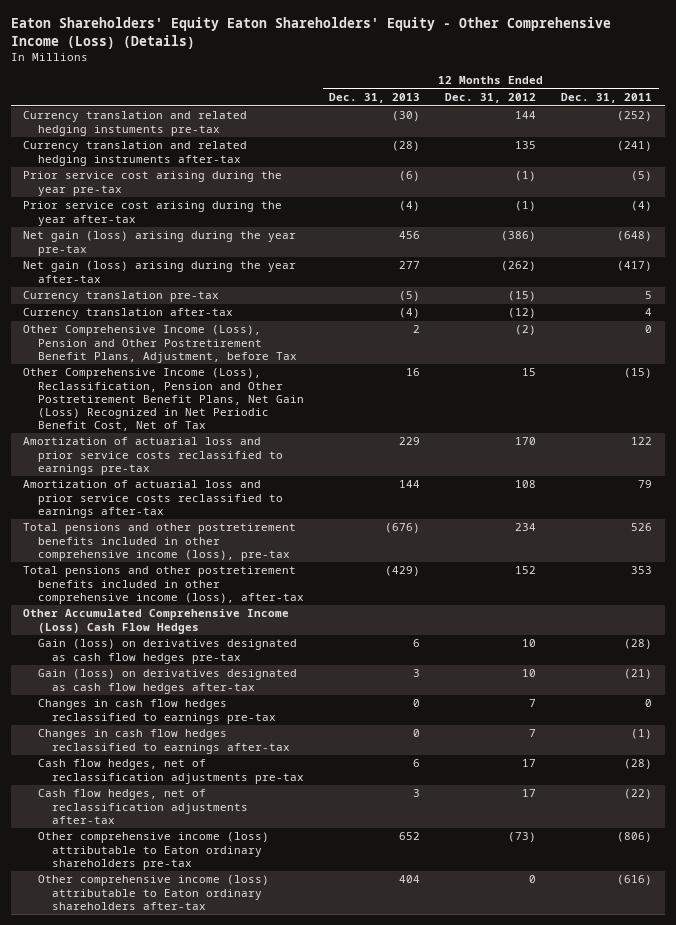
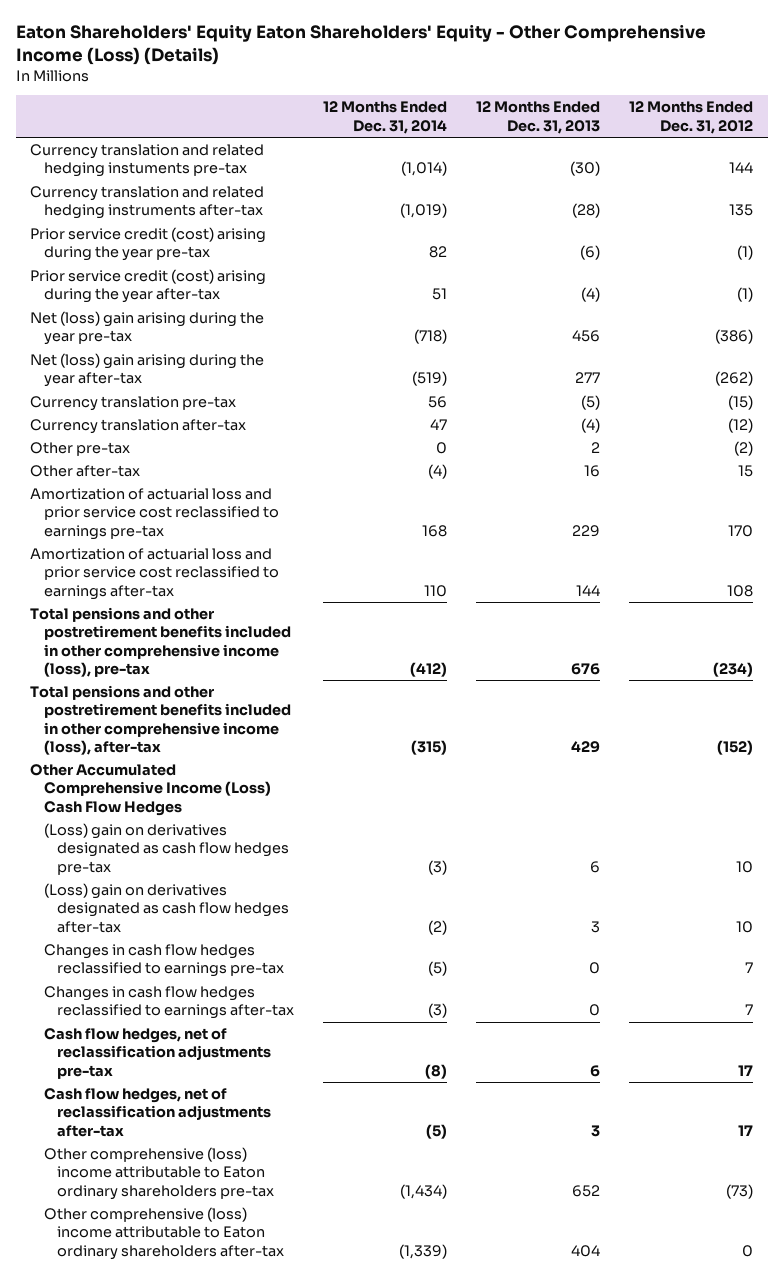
- | 12 Months Ended Dec. 31, 2013 | 12 Months Ended Dec. 31, 2012 | 12 Months Ended Dec. 31, 2011
+ | 12 Months Ended Dec. 31, 2014 | 12 Months Ended Dec. 31, 2013 | 12 Months Ended Dec. 31, 2012
- Prior service cost arising during the year pre-tax | (6) | (1) | (5)
- Prior service cost arising during the year after-tax | (4) | (1) | (4)
- Net gain (loss) arising during the year pre-tax | 456 | (386) | (648)
- Net gain (loss) arising during the year after-tax | 277 | (262) | (417)
+ Prior service credit (cost) arising during the year pre-tax | 82 | (6) | (1)
+ Prior service credit (cost) arising during the year after-tax | 51 | (4) | (1)
+ Net (loss) gain arising during the year pre-tax | (718) | 456 | (386)
+ Net (loss) gain arising during the year after-tax | (519) | 277 | (262)
- Other Comprehensive Income (Loss), Pension and Other Postretirement Benefit Plans, Adjustment, before Tax | 2 | (2) | 0
- Other Comprehensive Income (Loss), Reclassification, Pension and Other Postretirement Benefit Plans, Net Gain (Loss) Recognized in Net Periodic Benefit Cost, Net of Tax | 16 | 15 | (15)
- Amortization of actuarial loss and prior service costs reclassified to earnings pre-tax | 229 | 170 | 122
- Amortization of actuarial loss and prior service costs reclassified to earnings after-tax | 144 | 108 | 79
- Total pensions and other postretirement benefits included in other comprehensive income (loss), pre-tax | (676) | 234 | 526
- Total pensions and other postretirement benefits included in other comprehensive income (loss), after-tax | (429) | 152 | 353
+ Other pre-tax | 0 | 2 | (2)
+ Other after-tax | (4) | 16 | 15
+ Amortization of actuarial loss and prior service cost reclassified to earnings pre-tax | 168 | 229 | 170
+ Amortization of actuarial loss and prior service cost reclassified to earnings after-tax | 110 | 144 | 108
+ Total pensions and other postretirement benefits included in other comprehensive income (loss), pre-tax | (412) | 676 | (234)
+ Total pensions and other postretirement benefits included in other comprehensive income (loss), after-tax | (315) | 429 | (152)
- Gain (loss) on derivatives designated as cash flow hedges pre-tax | 6 | 10 | (28)
- Gain (loss) on derivatives designated as cash flow hedges after-tax | 3 | 10 | (21)
+ (Loss) gain on derivatives designated as cash flow hedges pre-tax | (3) | 6 | 10
+ (Loss) gain on derivatives designated as cash flow hedges after-tax | (2) | 3 | 10
- Other comprehensive income (loss) attributable to Eaton ordinary shareholders pre-tax | 652 | (73) | (806)
- Other comprehensive income (loss) attributable to Eaton ordinary shareholders after-tax | 404 | 0 | (616)
+ Other comprehensive (loss) income attributable to Eaton ordinary shareholders pre-tax | (1,434) | 652 | (73)
+ Other comprehensive (loss) income attributable to Eaton ordinary shareholders after-tax | (1,339) | 404 | 0

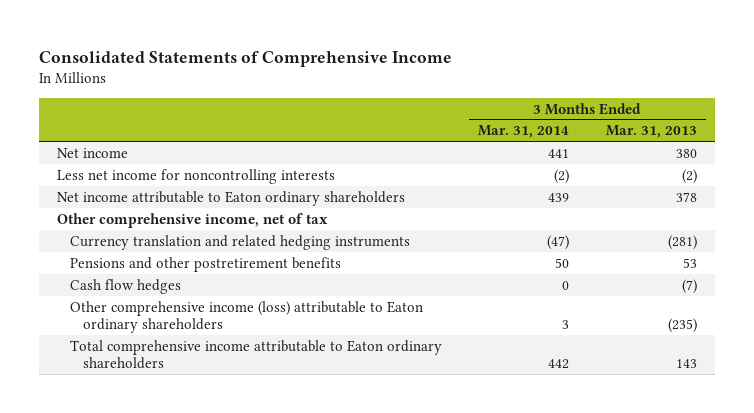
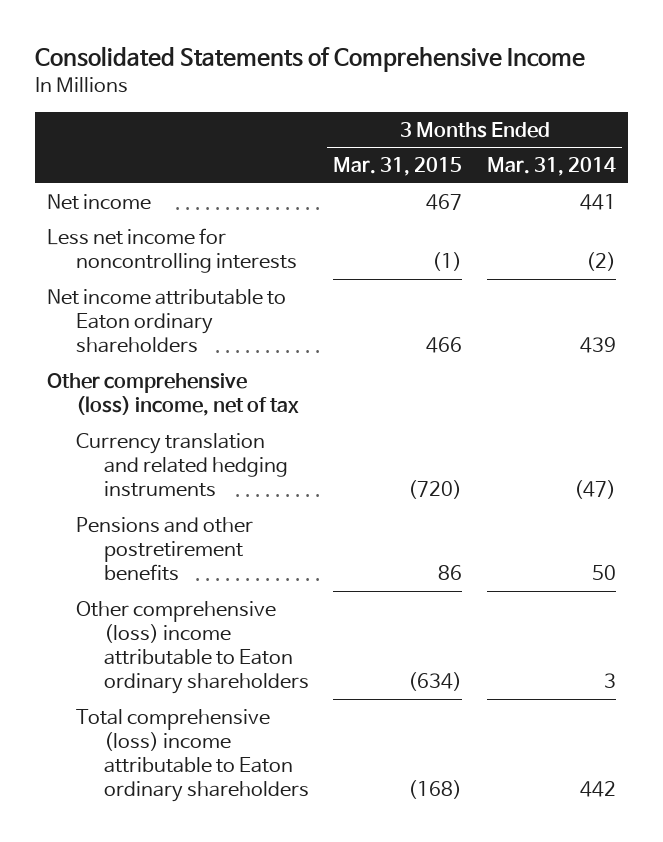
- | 3 Months Ended Mar. 31, 2014 | 3 Months Ended Mar. 31, 2013
+ | 3 Months Ended Mar. 31, 2015 | 3 Months Ended Mar. 31, 2014
- Other comprehensive income, net of tax
+ Other comprehensive (loss) income, net of tax
- Cash flow hedges | 0 | (7)
- Other comprehensive income (loss) attributable to Eaton ordinary shareholders | 3 | (235)
- Total comprehensive income attributable to Eaton ordinary shareholders | 442 | 143
+ Other comprehensive (loss) income attributable to Eaton ordinary shareholders | (634) | 3
+ Total comprehensive (loss) income attributable to Eaton ordinary shareholders | (168) | 442

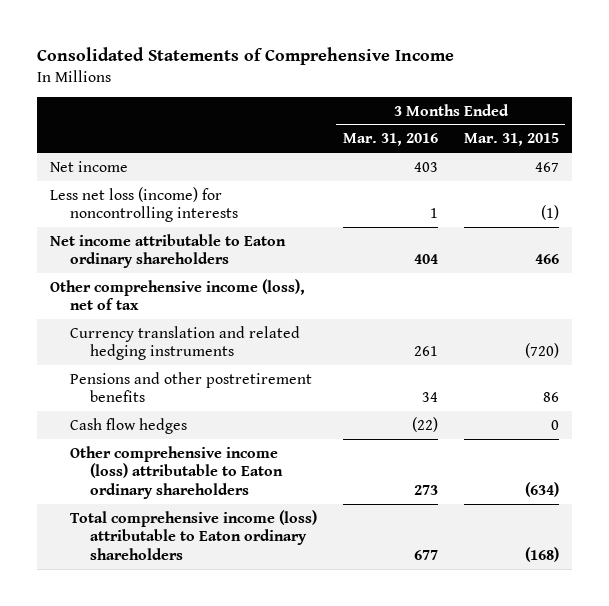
- | 3 Months Ended Mar. 31, 2015 | 3 Months Ended Mar. 31, 2014
+ | 3 Months Ended Mar. 31, 2016 | 3 Months Ended Mar. 31, 2015
- Less net income for noncontrolling interests | (1) | (2)
+ Less net loss (income) for noncontrolling interests | 1 | (1)
- Other comprehensive (loss) income, net of tax
+ Other comprehensive income (loss), net of tax
- Other comprehensive (loss) income attributable to Eaton ordinary shareholders | (634) | 3
- Total comprehensive (loss) income attributable to Eaton ordinary shareholders | (168) | 442
+ Cash flow hedges | (22) | 0
+ Other comprehensive income (loss) attributable to Eaton ordinary shareholders | 273 | (634)
+ Total comprehensive income (loss) attributable to Eaton ordinary shareholders | 677 | (168)

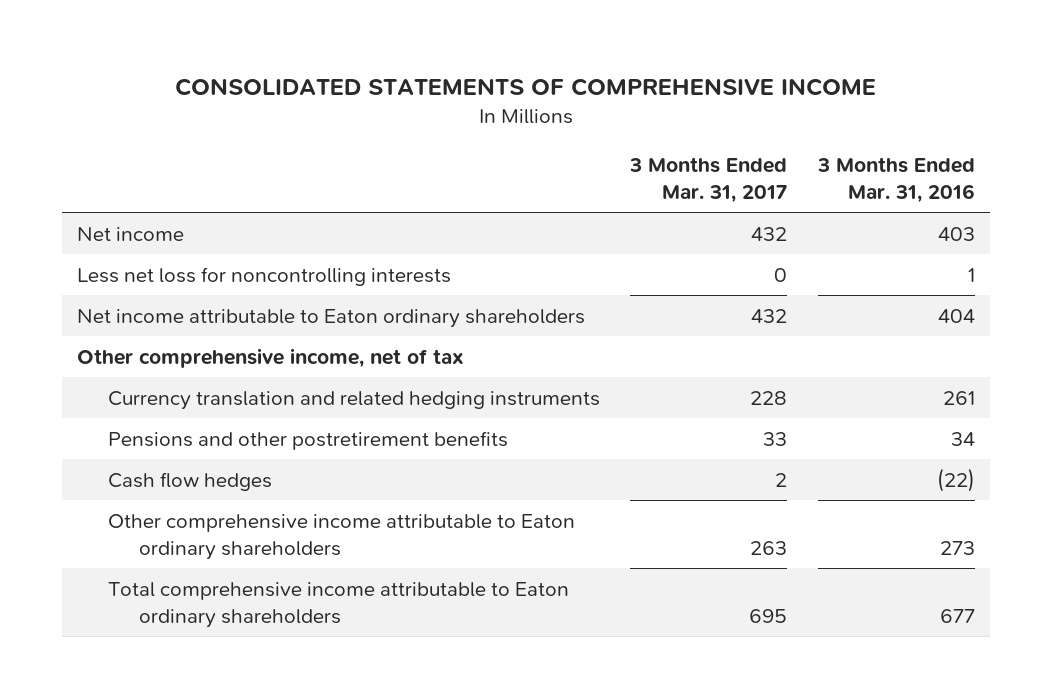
- Consolidated Statements of Comprehensive Income
+ CONSOLIDATED STATEMENTS OF COMPREHENSIVE INCOME
- | 3 Months Ended Mar. 31, 2016 | 3 Months Ended Mar. 31, 2015
+ | 3 Months Ended Mar. 31, 2017 | 3 Months Ended Mar. 31, 2016
- Less net loss (income) for noncontrolling interests | 1 | (1)
+ Less net loss for noncontrolling interests | 0 | 1
- Other comprehensive income (loss), net of tax
+ Other comprehensive income, net of tax
- Other comprehensive income (loss) attributable to Eaton ordinary shareholders | 273 | (634)
- Total comprehensive income (loss) attributable to Eaton ordinary shareholders | 677 | (168)
+ Other comprehensive income attributable to Eaton ordinary shareholders | 263 | 273
+ Total comprehensive income attributable to Eaton ordinary shareholders | 695 | 677

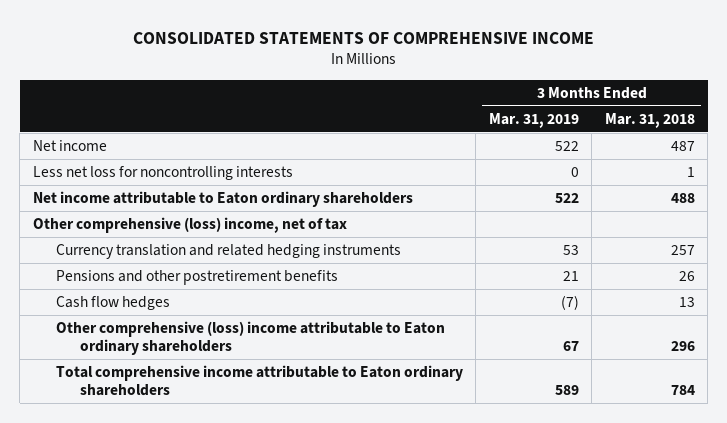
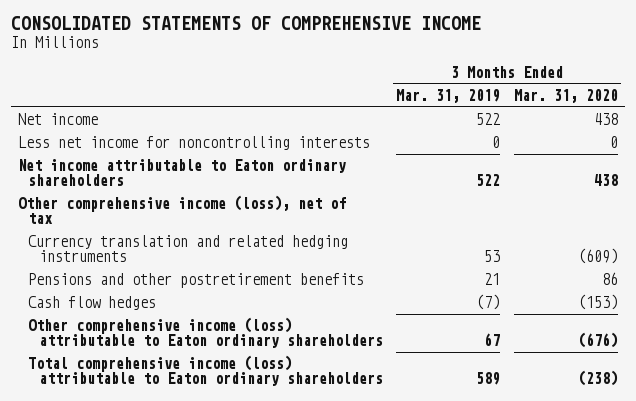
- | 3 Months Ended Mar. 31, 2019 | 3 Months Ended Mar. 31, 2018
+ | 3 Months Ended Mar. 31, 2019 | 3 Months Ended Mar. 31, 2020
- Less net loss for noncontrolling interests | 0 | 1
+ Less net income for noncontrolling interests | 0 | 0
- Other comprehensive (loss) income, net of tax
+ Other comprehensive income (loss), net of tax
- Other comprehensive (loss) income attributable to Eaton ordinary shareholders | 67 | 296
- Total comprehensive income attributable to Eaton ordinary shareholders | 589 | 784
+ Other comprehensive income (loss) attributable to Eaton ordinary shareholders | 67 | (676)
+ Total comprehensive income (loss) attributable to Eaton ordinary shareholders | 589 | (238)

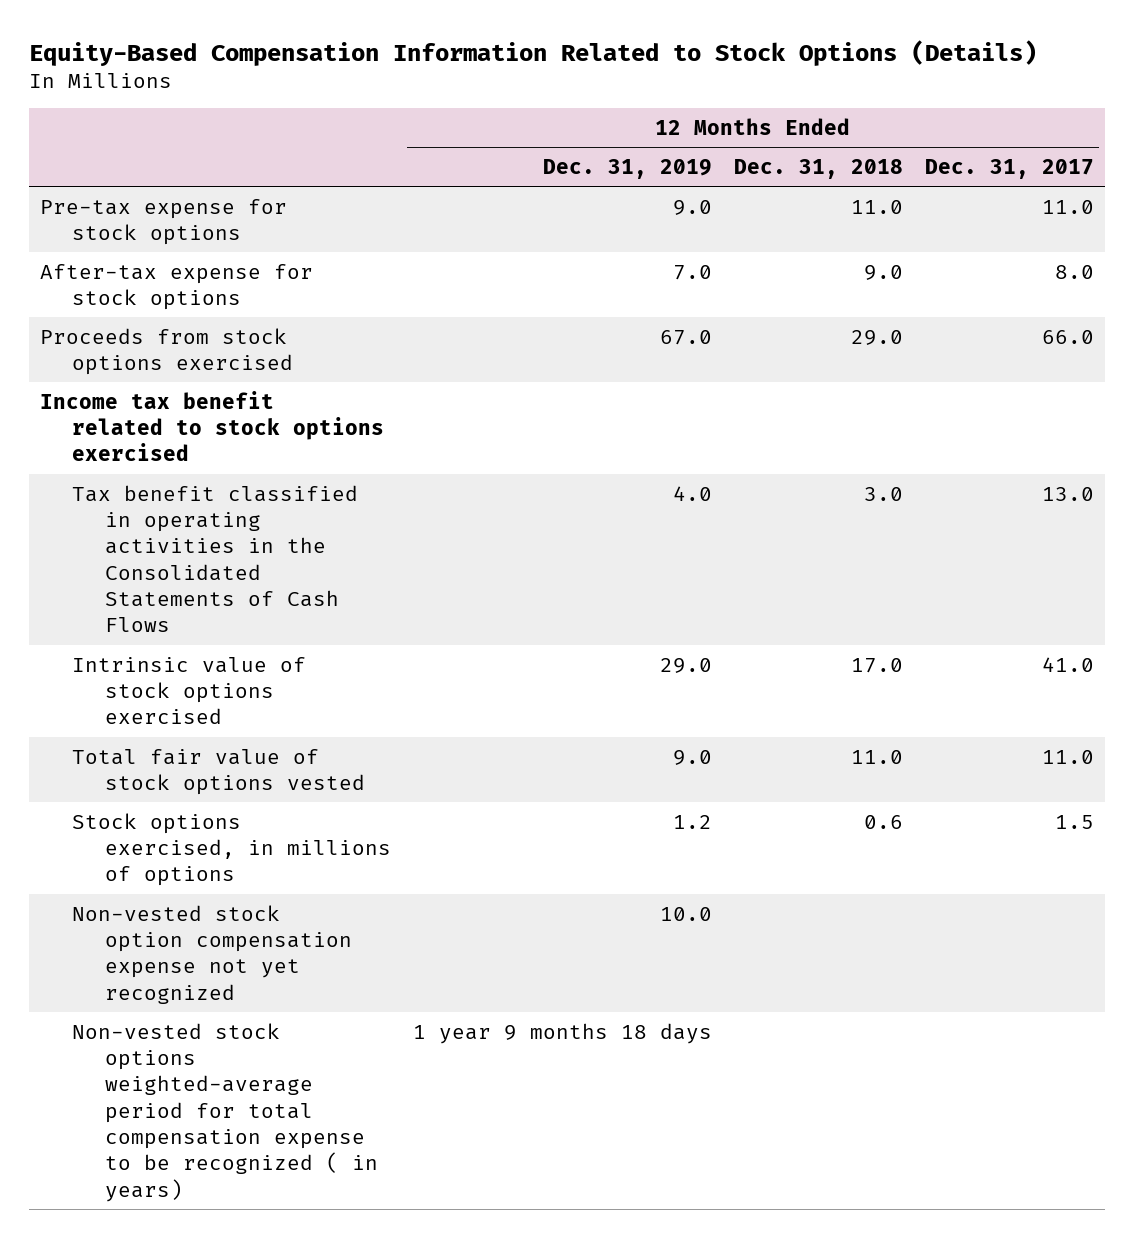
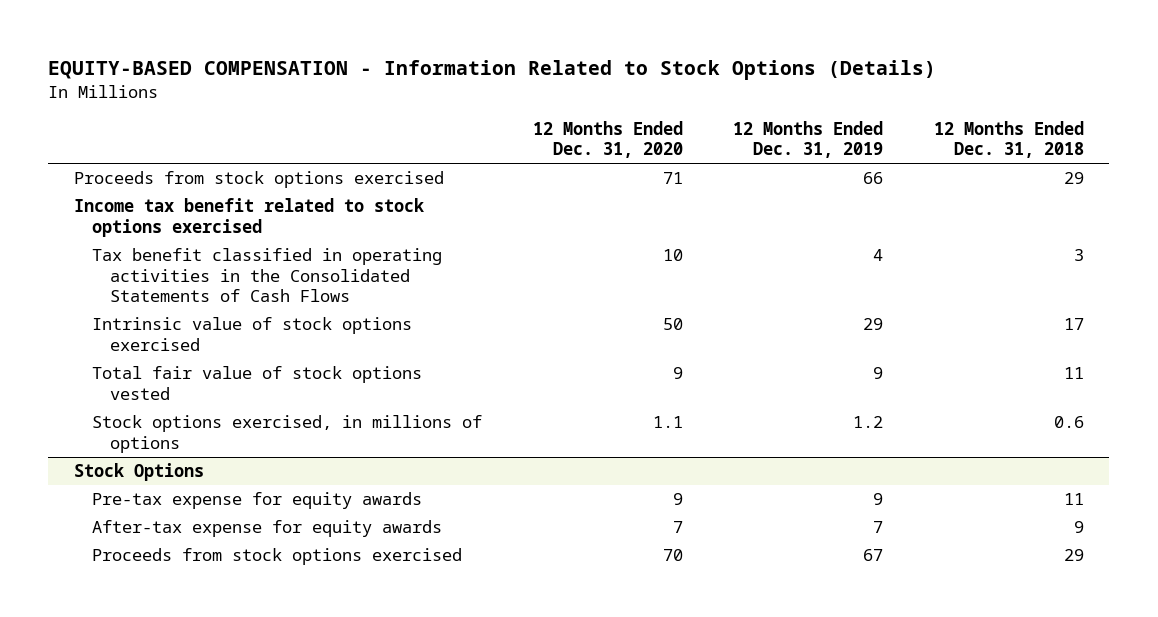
- Equity-Based Compensation Information Related to Stock Options (Details)
+ EQUITY-BASED COMPENSATION - Information Related to Stock Options (Details)
- | 12 Months Ended Dec. 31, 2019 | 12 Months Ended Dec. 31, 2018 | 12 Months Ended Dec. 31, 2017
+ | 12 Months Ended Dec. 31, 2020 | 12 Months Ended Dec. 31, 2019 | 12 Months Ended Dec. 31, 2018
- Pre-tax expense for stock options | 9.0 | 11.0 | 11.0
- After-tax expense for stock options | 7.0 | 9.0 | 8.0
- Proceeds from stock options exercised | 67.0 | 29.0 | 66.0
+ Proceeds from stock options exercised | 71 | 66 | 29
- Tax benefit classified in operating activities in the Consolidated Statements of Cash Flows | 4.0 | 3.0 | 13.0
- Intrinsic value of stock options exercised | 29.0 | 17.0 | 41.0
- Total fair value of stock options vested | 9.0 | 11.0 | 11.0
+ Tax benefit classified in operating activities in the Consolidated Statements of Cash Flows | 10 | 4 | 3
+ Intrinsic value of stock options exercised | 50 | 29 | 17
+ Total fair value of stock options vested | 9 | 9 | 11
- Non-vested stock option compensation expense not yet recognized | 10.0 | |
- Non-vested stock options weighted-average period for total compensation expense to be recognized ( in years) | 1 year 9 months 18 days | |
+ Stock Options
+ Pre-tax expense for equity awards | 9 | 9 | 11
+ After-tax expense for equity awards | 7 | 7 | 9
+ Proceeds from stock options exercised | 70 | 67 | 29

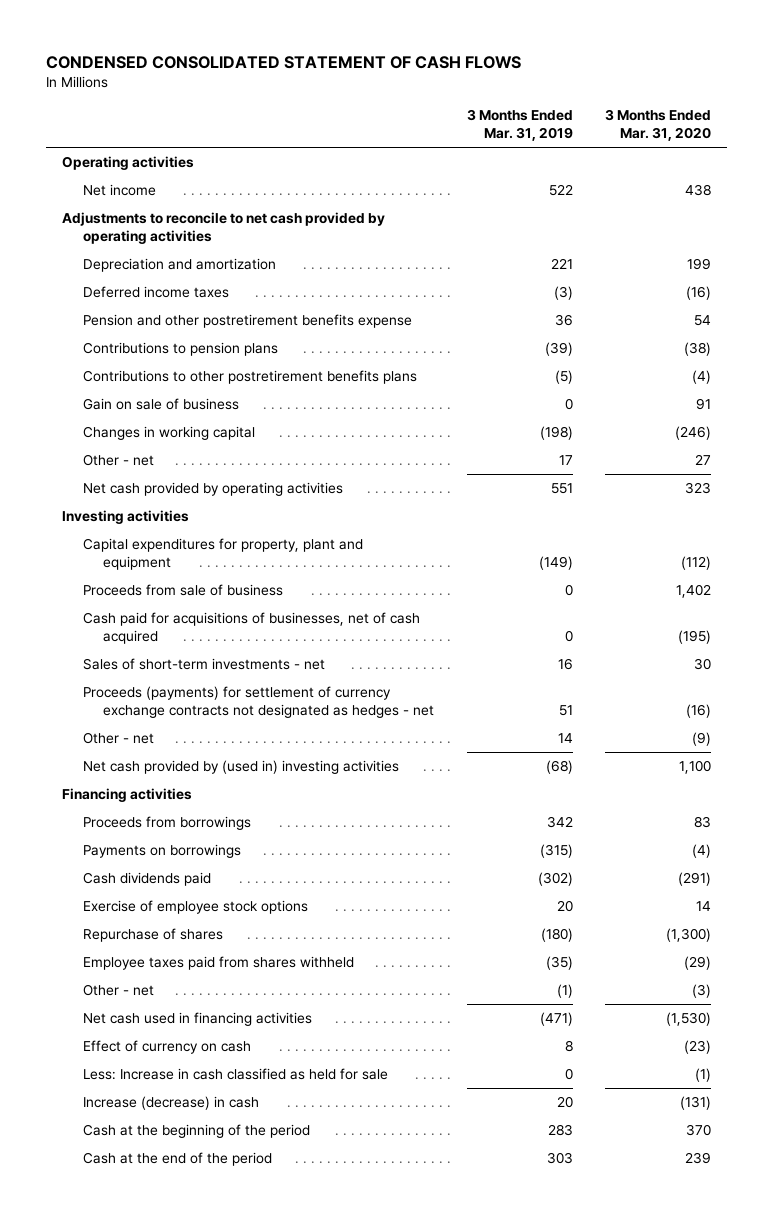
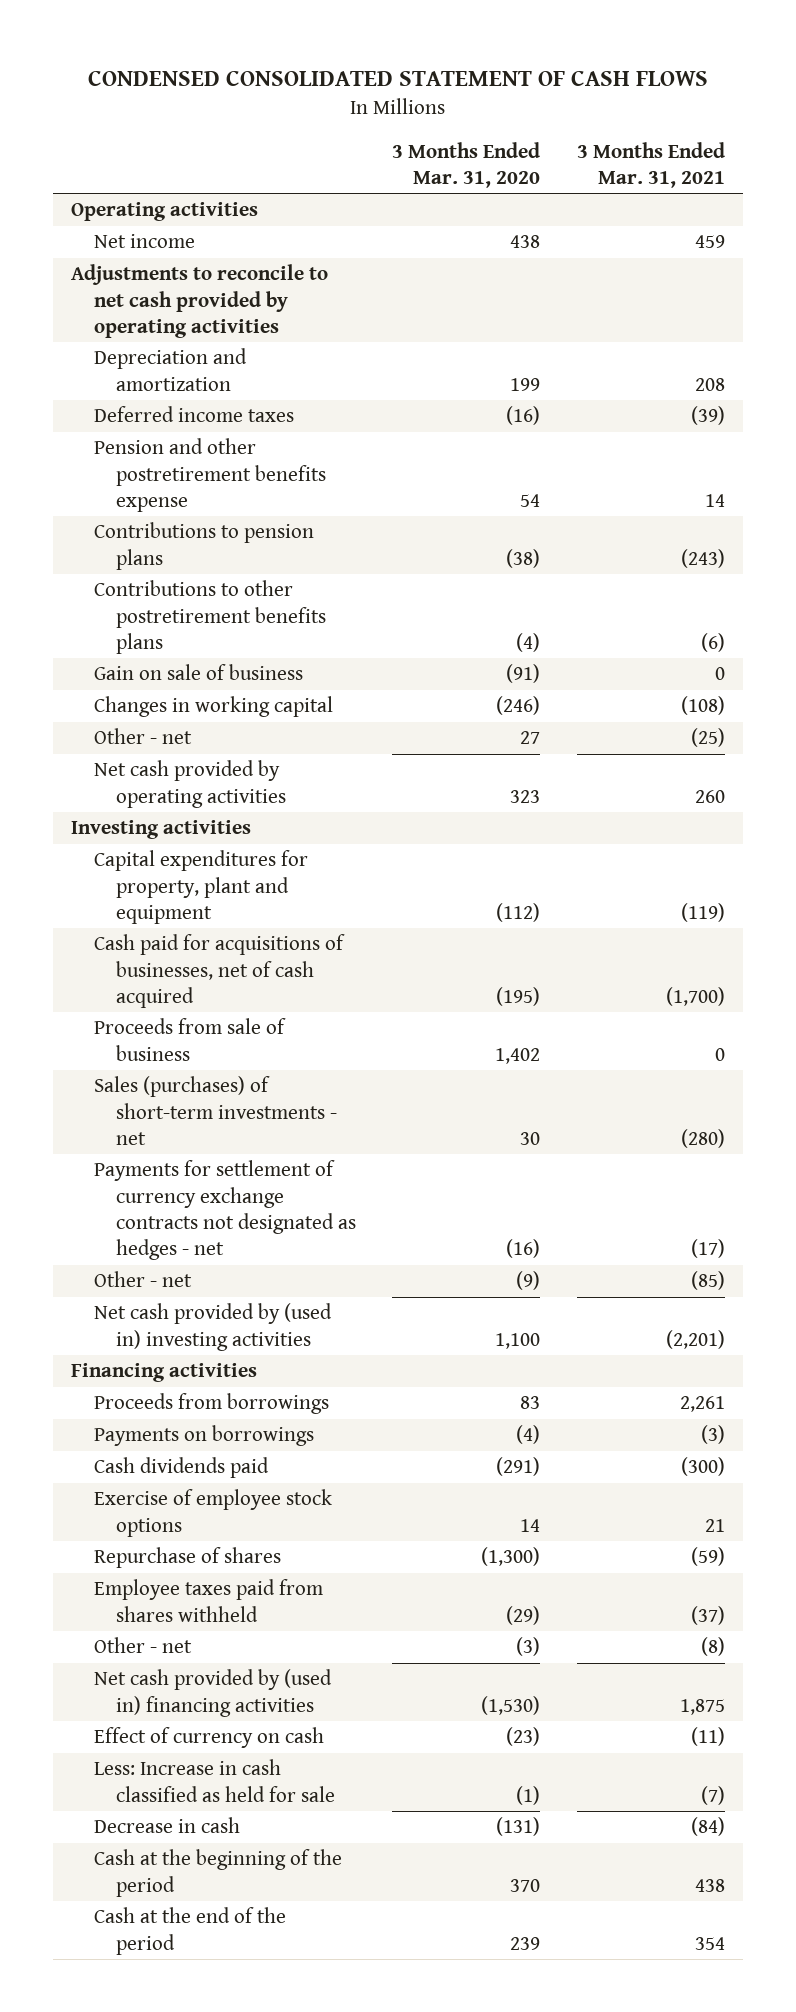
- | 3 Months Ended Mar. 31, 2019 | 3 Months Ended Mar. 31, 2020
+ | 3 Months Ended Mar. 31, 2020 | 3 Months Ended Mar. 31, 2021
- Gain on sale of business | 0 | 91
+ Gain on sale of business | (91) | 0
- Sales of short-term investments - net | 16 | 30
- Proceeds (payments) for settlement of currency exchange contracts not designated as hedges - net | 51 | (16)
moved down: Proceeds from sale of business | 1,402 | 0
+ Sales (purchases) of short-term investments - net | 30 | (280)
+ Payments for settlement of currency exchange contracts not designated as hedges - net | (16) | (17)
- Net cash used in financing activities | (471) | (1,530)
+ Net cash provided by (used in) financing activities | (1,530) | 1,875
- Increase (decrease) in cash | 20 | (131)
+ Decrease in cash | (131) | (84)

